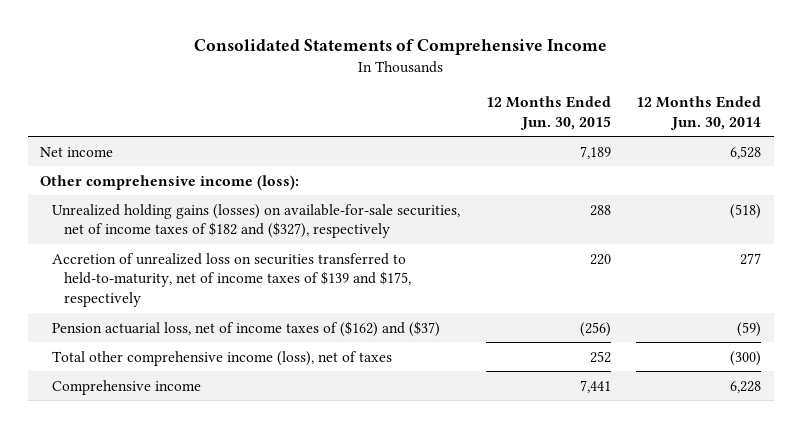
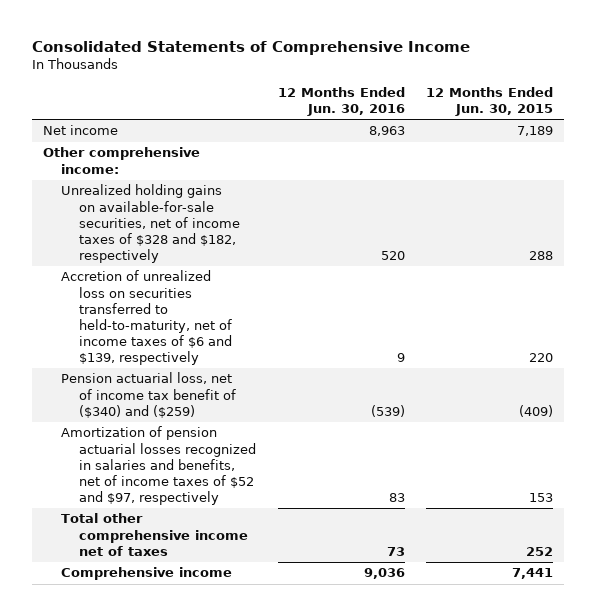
- | 12 Months Ended Jun. 30, 2015 | 12 Months Ended Jun. 30, 2014
+ | 12 Months Ended Jun. 30, 2016 | 12 Months Ended Jun. 30, 2015
- Other comprehensive income (loss):
- Unrealized holding gains (losses) on available-for-sale securities, net of income taxes of $182 and ($327), respectively | 288 | (518)
- Accretion of unrealized loss on securities transferred to held-to-maturity, net of income taxes of $139 and $175, respectively | 220 | 277
- Pension actuarial loss, net of income taxes of ($162) and ($37) | (256) | (59)
- Total other comprehensive income (loss), net of taxes | 252 | (300)
+ Other comprehensive income:
+ Unrealized holding gains on available-for-sale securities, net of income taxes of $328 and $182, respectively | 520 | 288
+ Accretion of unrealized loss on securities transferred to held-to-maturity, net of income taxes of $6 and $139, respectively | 9 | 220
+ Pension actuarial loss, net of income tax benefit of ($340) and ($259) | (539) | (409)
+ Amortization of pension actuarial losses recognized in salaries and benefits, net of income taxes of $52 and $97, respectively | 83 | 153
+ Total other comprehensive income net of taxes | 73 | 252

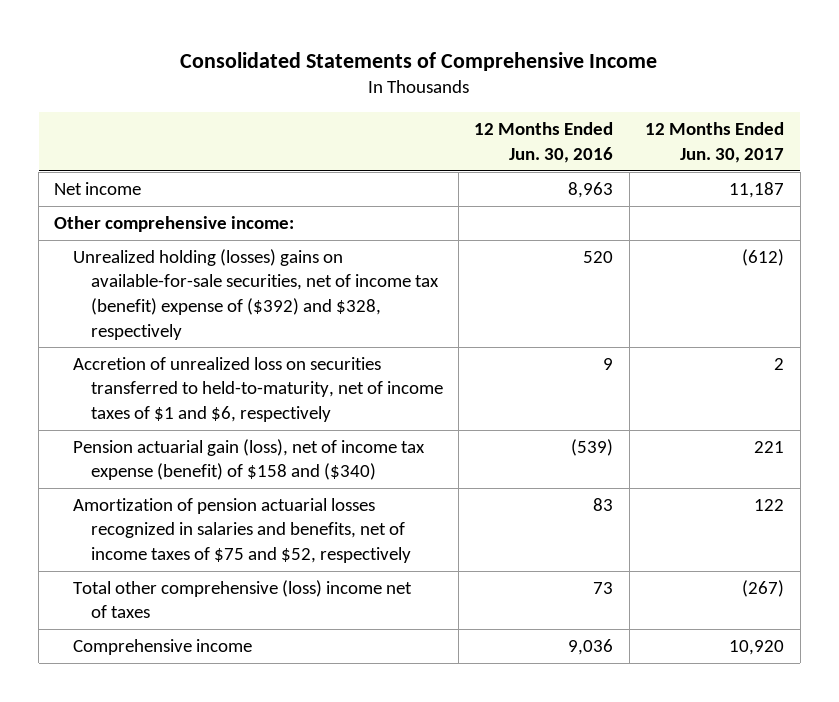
- | 12 Months Ended Jun. 30, 2016 | 12 Months Ended Jun. 30, 2015
+ | 12 Months Ended Jun. 30, 2016 | 12 Months Ended Jun. 30, 2017
- Unrealized holding gains on available-for-sale securities, net of income taxes of $328 and $182, respectively | 520 | 288
- Accretion of unrealized loss on securities transferred to held-to-maturity, net of income taxes of $6 and $139, respectively | 9 | 220
- Pension actuarial loss, net of income tax benefit of ($340) and ($259) | (539) | (409)
- Amortization of pension actuarial losses recognized in salaries and benefits, net of income taxes of $52 and $97, respectively | 83 | 153
- Total other comprehensive income net of taxes | 73 | 252
+ Unrealized holding (losses) gains on available-for-sale securities, net of income tax (benefit) expense of ($392) and $328, respectively | 520 | (612)
+ Accretion of unrealized loss on securities transferred to held-to-maturity, net of income taxes of $1 and $6, respectively | 9 | 2
+ Pension actuarial gain (loss), net of income tax expense (benefit) of $158 and ($340) | (539) | 221
+ Amortization of pension actuarial losses recognized in salaries and benefits, net of income taxes of $75 and $52, respectively | 83 | 122
+ Total other comprehensive (loss) income net of taxes | 73 | (267)

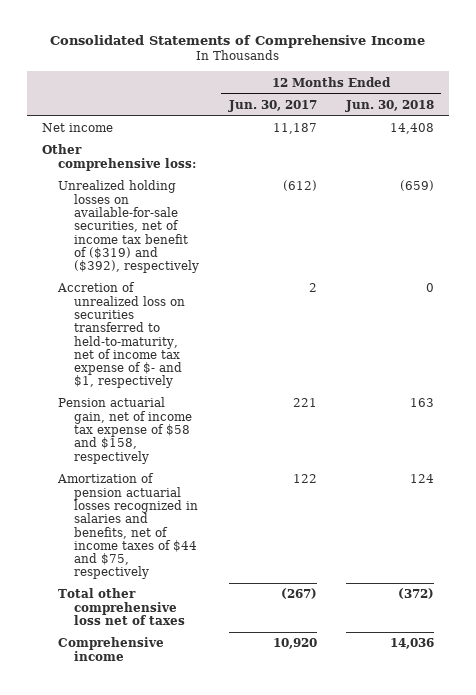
- | 12 Months Ended Jun. 30, 2016 | 12 Months Ended Jun. 30, 2017
+ | 12 Months Ended Jun. 30, 2017 | 12 Months Ended Jun. 30, 2018
- Other comprehensive income:
- Unrealized holding (losses) gains on available-for-sale securities, net of income tax (benefit) expense of ($392) and $328, respectively | 520 | (612)
- Accretion of unrealized loss on securities transferred to held-to-maturity, net of income taxes of $1 and $6, respectively | 9 | 2
- Pension actuarial gain (loss), net of income tax expense (benefit) of $158 and ($340) | (539) | 221
- Amortization of pension actuarial losses recognized in salaries and benefits, net of income taxes of $75 and $52, respectively | 83 | 122
- Total other comprehensive (loss) income net of taxes | 73 | (267)
+ Other comprehensive loss:
+ Unrealized holding losses on available-for-sale securities, net of income tax benefit of ($319) and ($392), respectively | (612) | (659)
+ Accretion of unrealized loss on securities transferred to held-to-maturity, net of income tax expense of $- and $1, respectively | 2 | 0
+ Pension actuarial gain, net of income tax expense of $58 and $158, respectively | 221 | 163
+ Amortization of pension actuarial losses recognized in salaries and benefits, net of income taxes of $44 and $75, respectively | 122 | 124
+ Total other comprehensive loss net of taxes | (267) | (372)

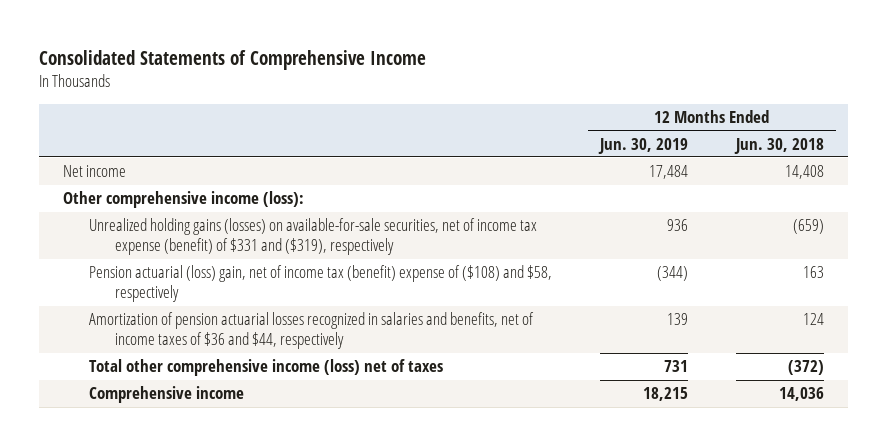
- | 12 Months Ended Jun. 30, 2017 | 12 Months Ended Jun. 30, 2018
+ | 12 Months Ended Jun. 30, 2019 | 12 Months Ended Jun. 30, 2018
- Other comprehensive loss:
- Unrealized holding losses on available-for-sale securities, net of income tax benefit of ($319) and ($392), respectively | (612) | (659)
- Accretion of unrealized loss on securities transferred to held-to-maturity, net of income tax expense of $- and $1, respectively | 2 | 0
- Pension actuarial gain, net of income tax expense of $58 and $158, respectively | 221 | 163
- Amortization of pension actuarial losses recognized in salaries and benefits, net of income taxes of $44 and $75, respectively | 122 | 124
- Total other comprehensive loss net of taxes | (267) | (372)
+ Other comprehensive income (loss):
+ Unrealized holding gains (losses) on available-for-sale securities, net of income tax expense (benefit) of $331 and ($319), respectively | 936 | (659)
+ Pension actuarial (loss) gain, net of income tax (benefit) expense of ($108) and $58, respectively | (344) | 163
+ Amortization of pension actuarial losses recognized in salaries and benefits, net of income taxes of $36 and $44, respectively | 139 | 124
+ Total other comprehensive income (loss) net of taxes | 731 | (372)

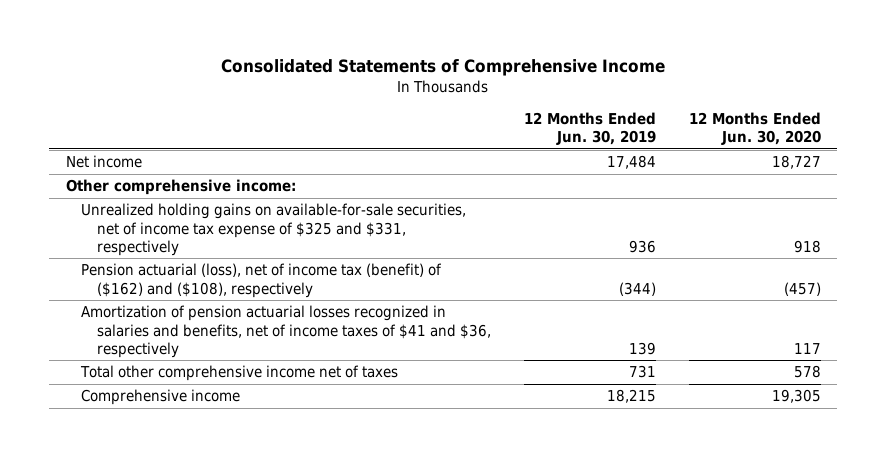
- | 12 Months Ended Jun. 30, 2019 | 12 Months Ended Jun. 30, 2018
+ | 12 Months Ended Jun. 30, 2019 | 12 Months Ended Jun. 30, 2020
- Other comprehensive income (loss):
- Unrealized holding gains (losses) on available-for-sale securities, net of income tax expense (benefit) of $331 and ($319), respectively | 936 | (659)
- Pension actuarial (loss) gain, net of income tax (benefit) expense of ($108) and $58, respectively | (344) | 163
- Amortization of pension actuarial losses recognized in salaries and benefits, net of income taxes of $36 and $44, respectively | 139 | 124
- Total other comprehensive income (loss) net of taxes | 731 | (372)
+ Other comprehensive income:
+ Unrealized holding gains on available-for-sale securities, net of income tax expense of $325 and $331, respectively | 936 | 918
+ Pension actuarial (loss), net of income tax (benefit) of ($162) and ($108), respectively | (344) | (457)
+ Amortization of pension actuarial losses recognized in salaries and benefits, net of income taxes of $41 and $36, respectively | 139 | 117
+ Total other comprehensive income net of taxes | 731 | 578

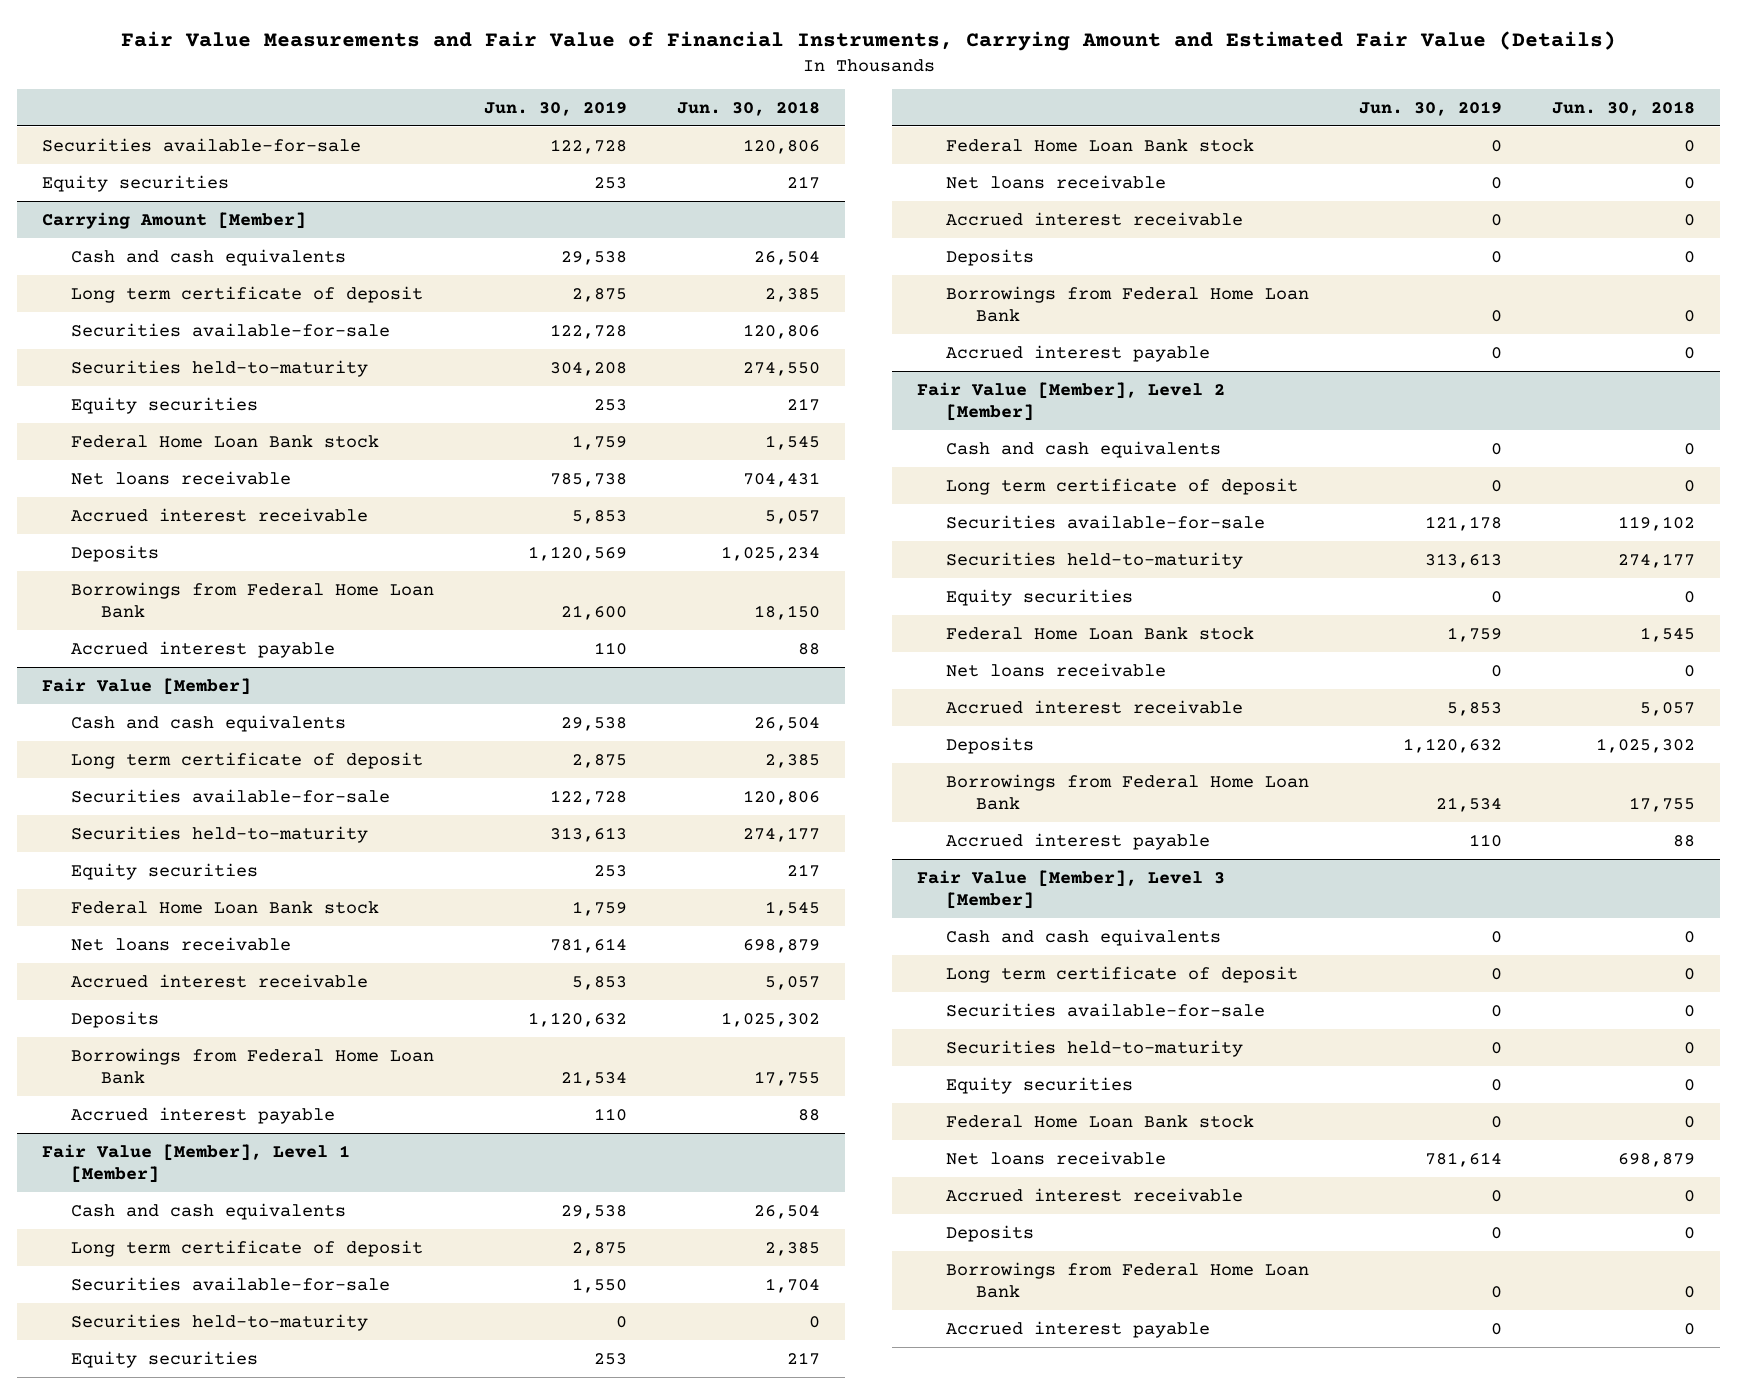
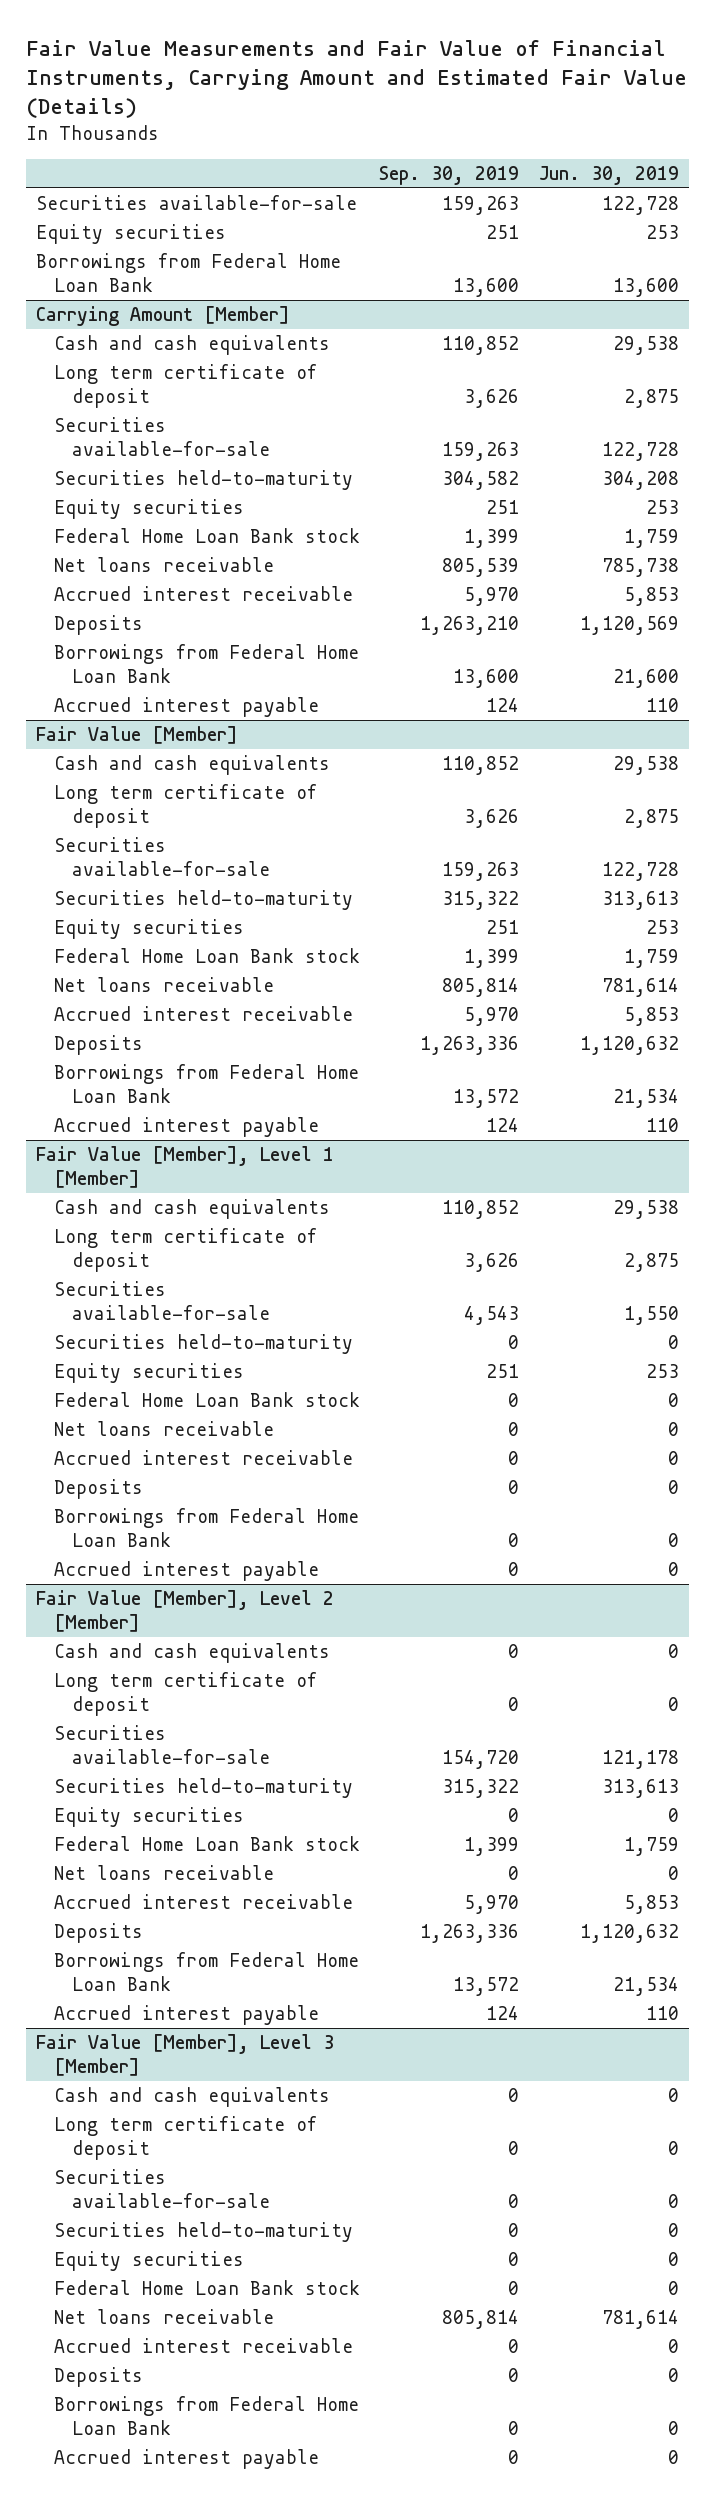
- | Jun. 30, 2019 | Jun. 30, 2018
+ | Sep. 30, 2019 | Jun. 30, 2019
+ Borrowings from Federal Home Loan Bank | 13,600 | 13,600

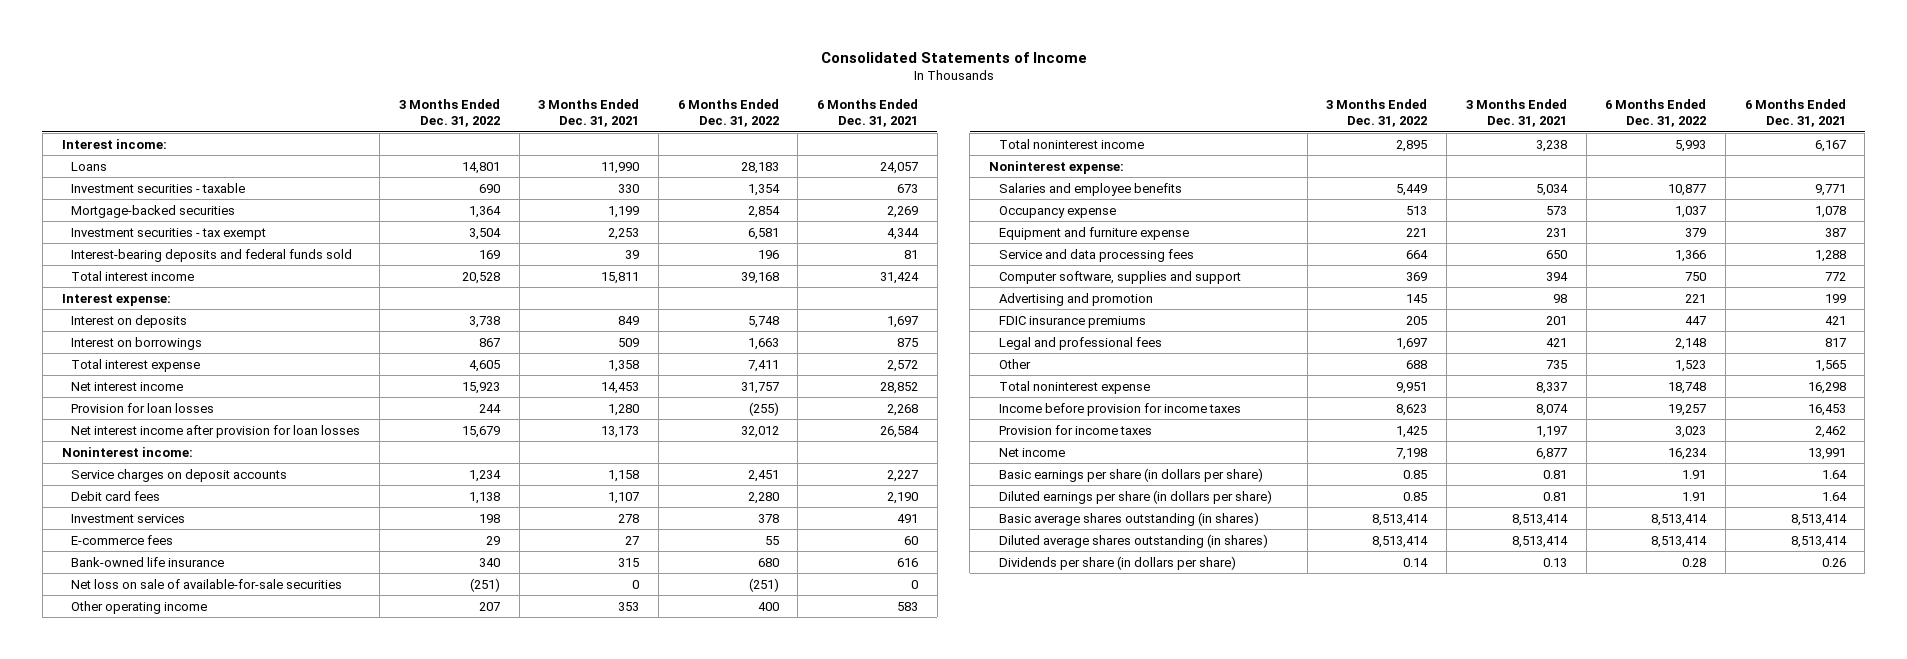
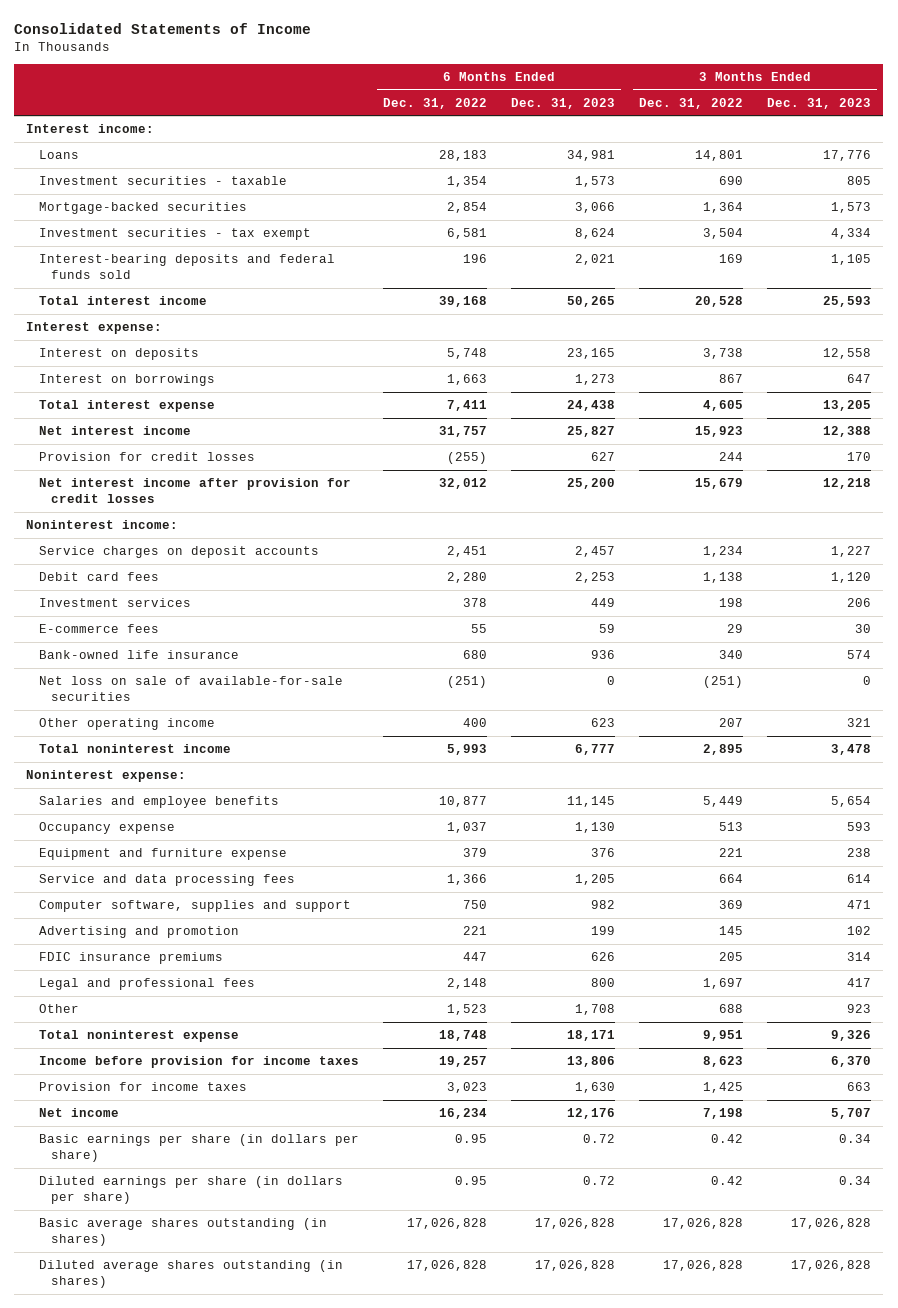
- | 3 Months Ended Dec. 31, 2022 | 3 Months Ended Dec. 31, 2021 | 6 Months Ended Dec. 31, 2022 | 6 Months Ended Dec. 31, 2021
+ | 6 Months Ended Dec. 31, 2022 | 6 Months Ended Dec. 31, 2023 | 3 Months Ended Dec. 31, 2022 | 3 Months Ended Dec. 31, 2023
- Provision for loan losses | 244 | 1,280 | (255) | 2,268
- Net interest income after provision for loan losses | 15,679 | 13,173 | 32,012 | 26,584
+ Provision for credit losses | (255) | 627 | 244 | 170
+ Net interest income after provision for credit losses | 32,012 | 25,200 | 15,679 | 12,218
- Basic earnings per share (in dollars per share) | 0.85 | 0.81 | 1.91 | 1.64
- Diluted earnings per share (in dollars per share) | 0.85 | 0.81 | 1.91 | 1.64
- Basic average shares outstanding (in shares) | 8,513,414 | 8,513,414 | 8,513,414 | 8,513,414
- Diluted average shares outstanding (in shares) | 8,513,414 | 8,513,414 | 8,513,414 | 8,513,414
- Dividends per share (in dollars per share) | 0.14 | 0.13 | 0.28 | 0.26
+ Basic earnings per share (in dollars per share) | 0.95 | 0.72 | 0.42 | 0.34
+ Diluted earnings per share (in dollars per share) | 0.95 | 0.72 | 0.42 | 0.34
+ Basic average shares outstanding (in shares) | 17,026,828 | 17,026,828 | 17,026,828 | 17,026,828
+ Diluted average shares outstanding (in shares) | 17,026,828 | 17,026,828 | 17,026,828 | 17,026,828

